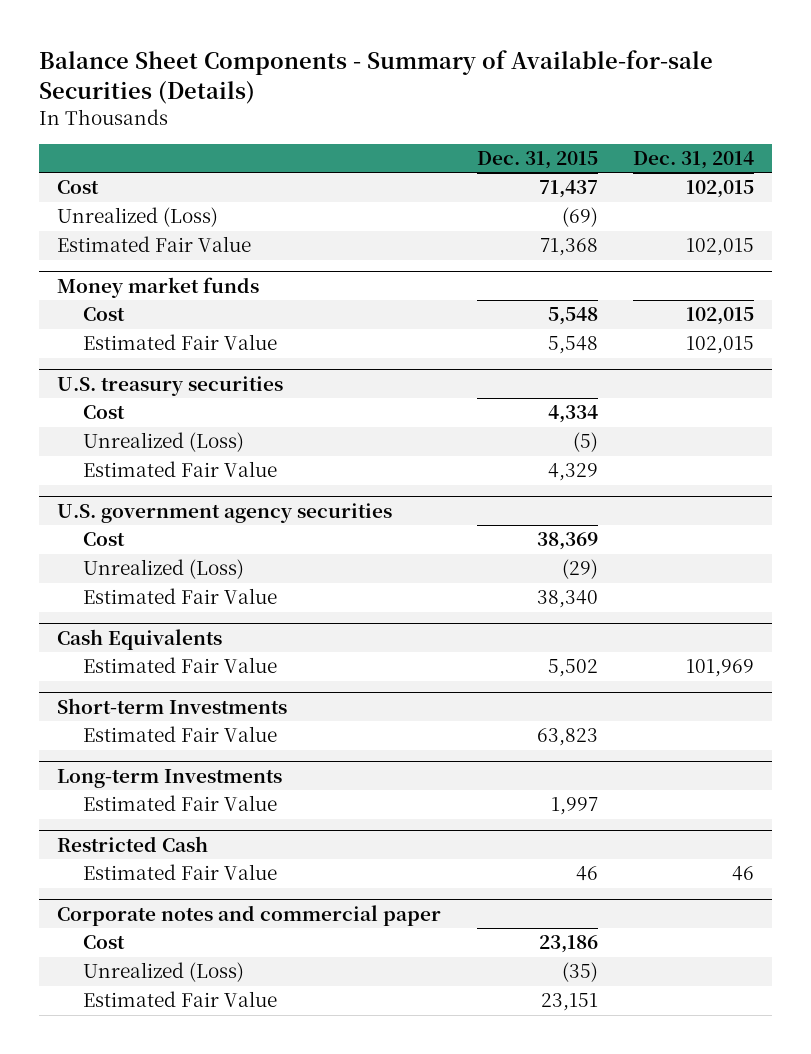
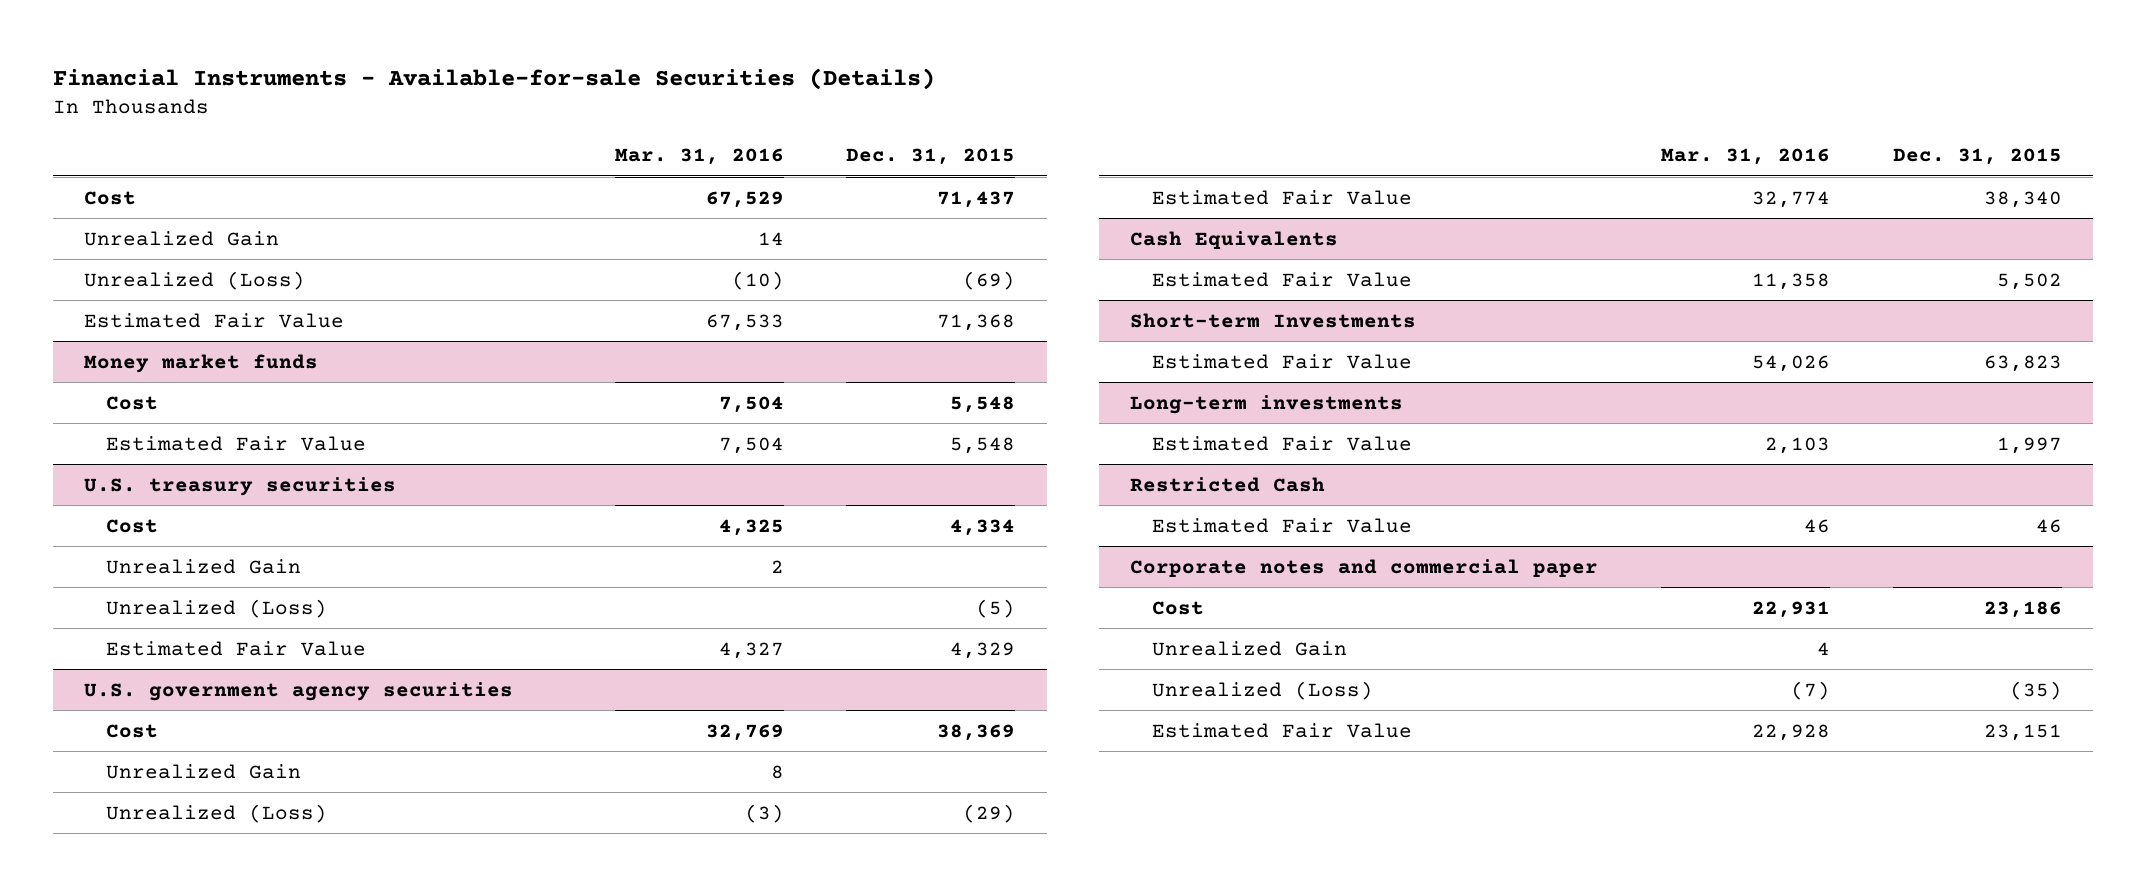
- Balance Sheet Components - Summary of Available-for-sale Securities (Details)
+ Financial Instruments - Available-for-sale Securities (Details)
- | Dec. 31, 2015 | Dec. 31, 2014
+ | Mar. 31, 2016 | Dec. 31, 2015
+ Unrealized Gain | 14 |
@ U.S. treasury securities
+ Unrealized Gain | 2 |
@ U.S. government agency securities
+ Unrealized Gain | 8 |
- Long-term Investments
+ Long-term investments
@ Corporate notes and commercial paper
+ Unrealized Gain | 4 |

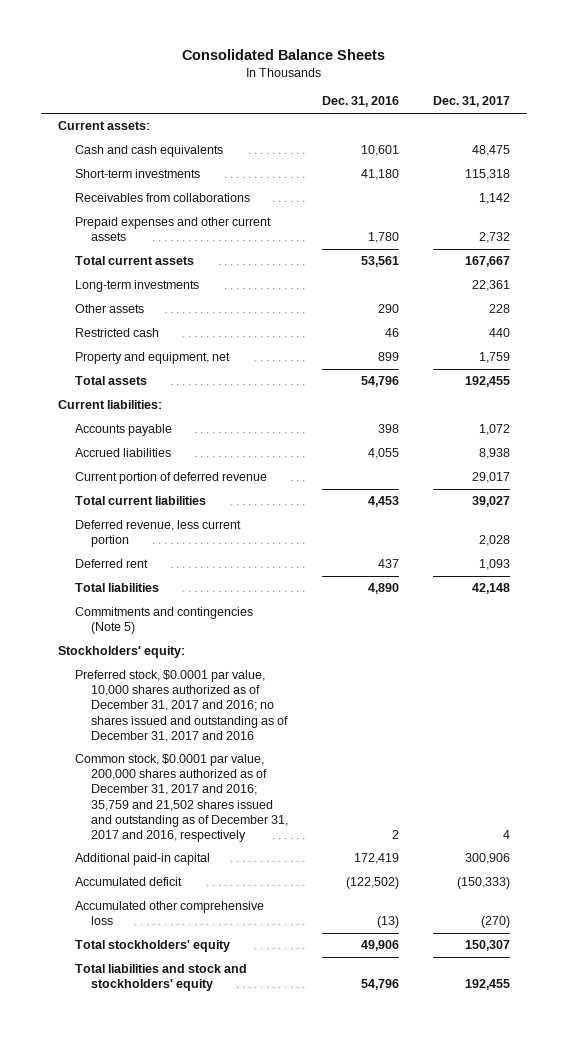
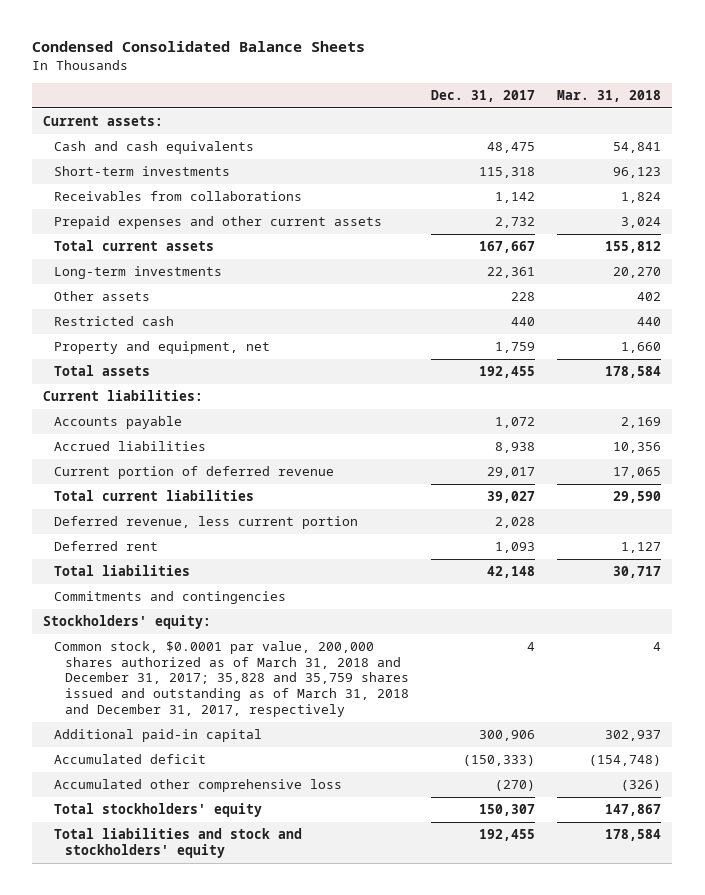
- Consolidated Balance Sheets
+ Condensed Consolidated Balance Sheets
- | Dec. 31, 2016 | Dec. 31, 2017
+ | Dec. 31, 2017 | Mar. 31, 2018
- Commitments and contingencies (Note 5)
+ Commitments and contingencies
- Preferred stock, $0.0001 par value, 10,000 shares authorized as of December 31, 2017 and 2016; no shares issued and outstanding as of December 31, 2017 and 2016
- Common stock, $0.0001 par value, 200,000 shares authorized as of December 31, 2017 and 2016; 35,759 and 21,502 shares issued and outstanding as of December 31, 2017 and 2016, respectively | 2 | 4
+ Common stock, $0.0001 par value, 200,000 shares authorized as of March 31, 2018 and December 31, 2017; 35,828 and 35,759 shares issued and outstanding as of March 31, 2018 and December 31, 2017, respectively | 4 | 4

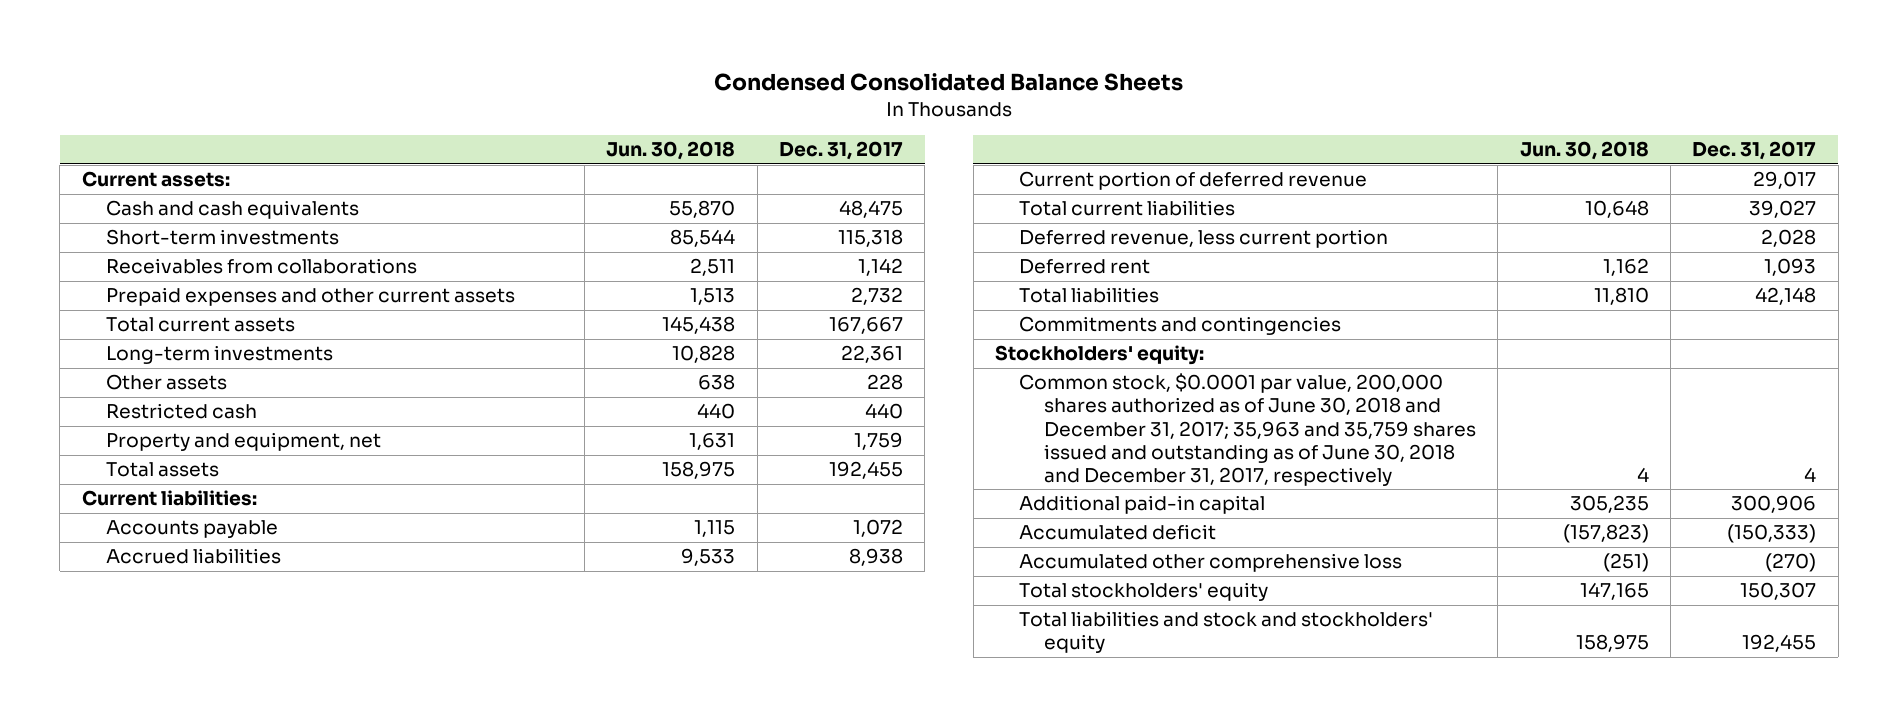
- | Dec. 31, 2017 | Mar. 31, 2018
+ | Jun. 30, 2018 | Dec. 31, 2017
- Common stock, $0.0001 par value, 200,000 shares authorized as of March 31, 2018 and December 31, 2017; 35,828 and 35,759 shares issued and outstanding as of March 31, 2018 and December 31, 2017, respectively | 4 | 4
+ Common stock, $0.0001 par value, 200,000 shares authorized as of June 30, 2018 and December 31, 2017; 35,963 and 35,759 shares issued and outstanding as of June 30, 2018 and December 31, 2017, respectively | 4 | 4

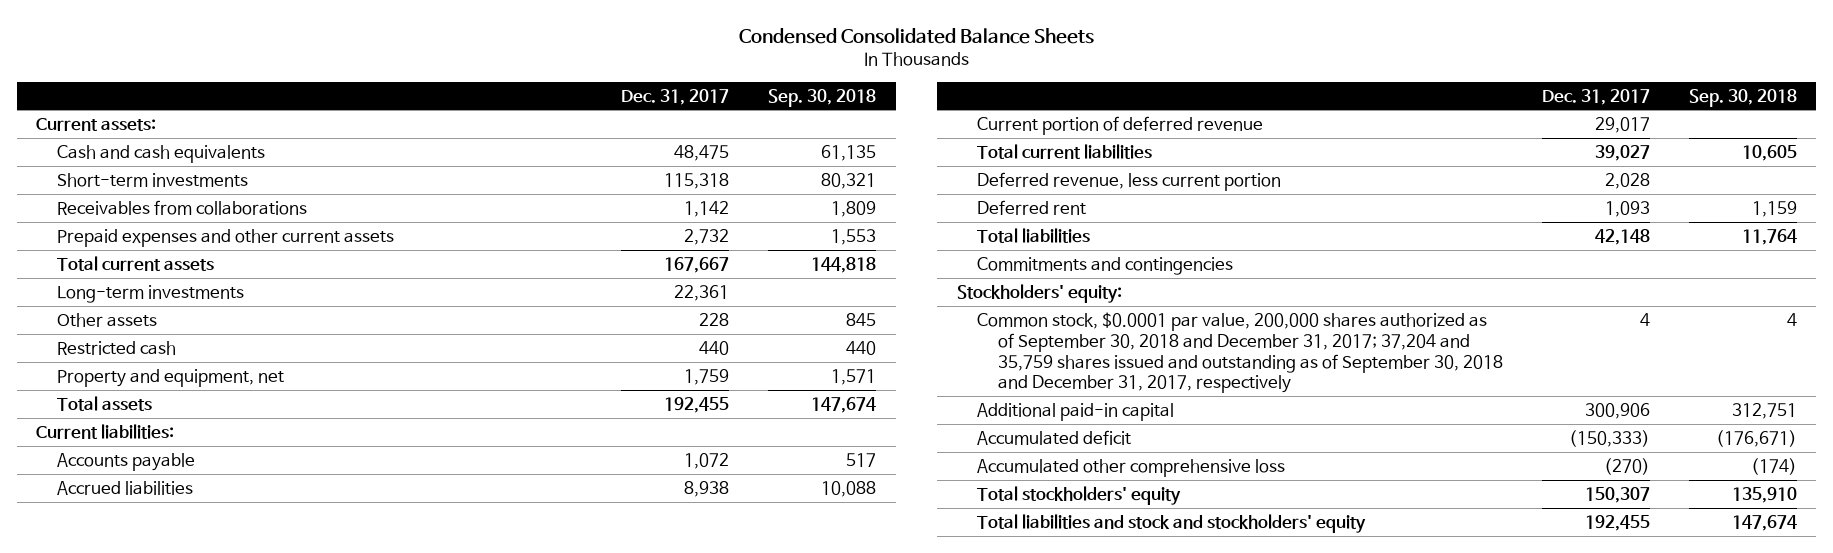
- | Jun. 30, 2018 | Dec. 31, 2017
+ | Dec. 31, 2017 | Sep. 30, 2018
- Common stock, $0.0001 par value, 200,000 shares authorized as of June 30, 2018 and December 31, 2017; 35,963 and 35,759 shares issued and outstanding as of June 30, 2018 and December 31, 2017, respectively | 4 | 4
+ Common stock, $0.0001 par value, 200,000 shares authorized as of September 30, 2018 and December 31, 2017; 37,204 and 35,759 shares issued and outstanding as of September 30, 2018 and December 31, 2017, respectively | 4 | 4

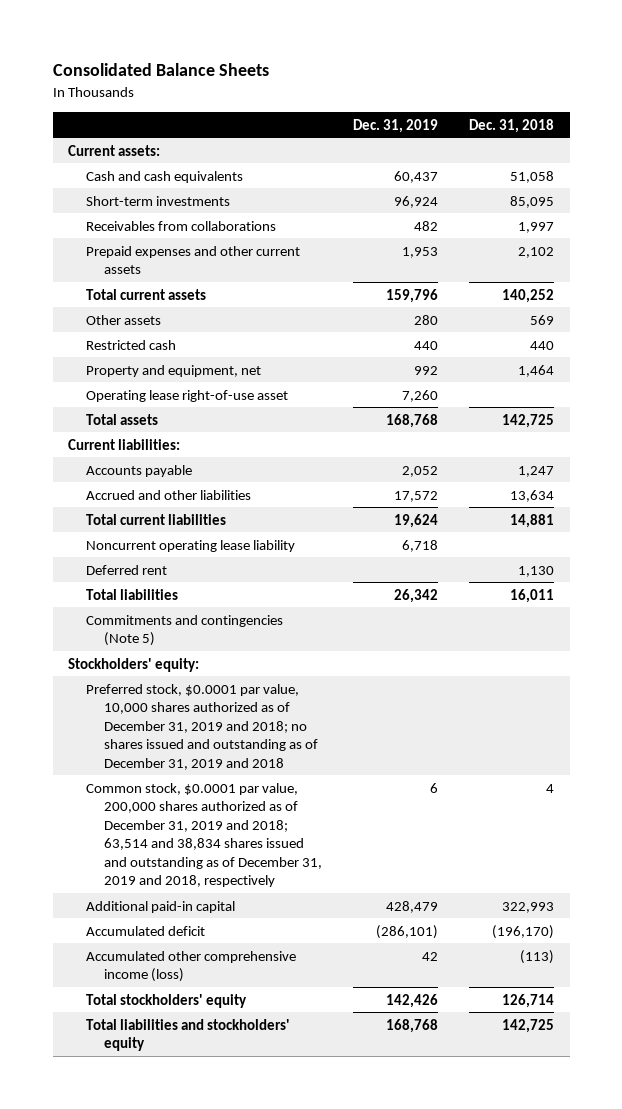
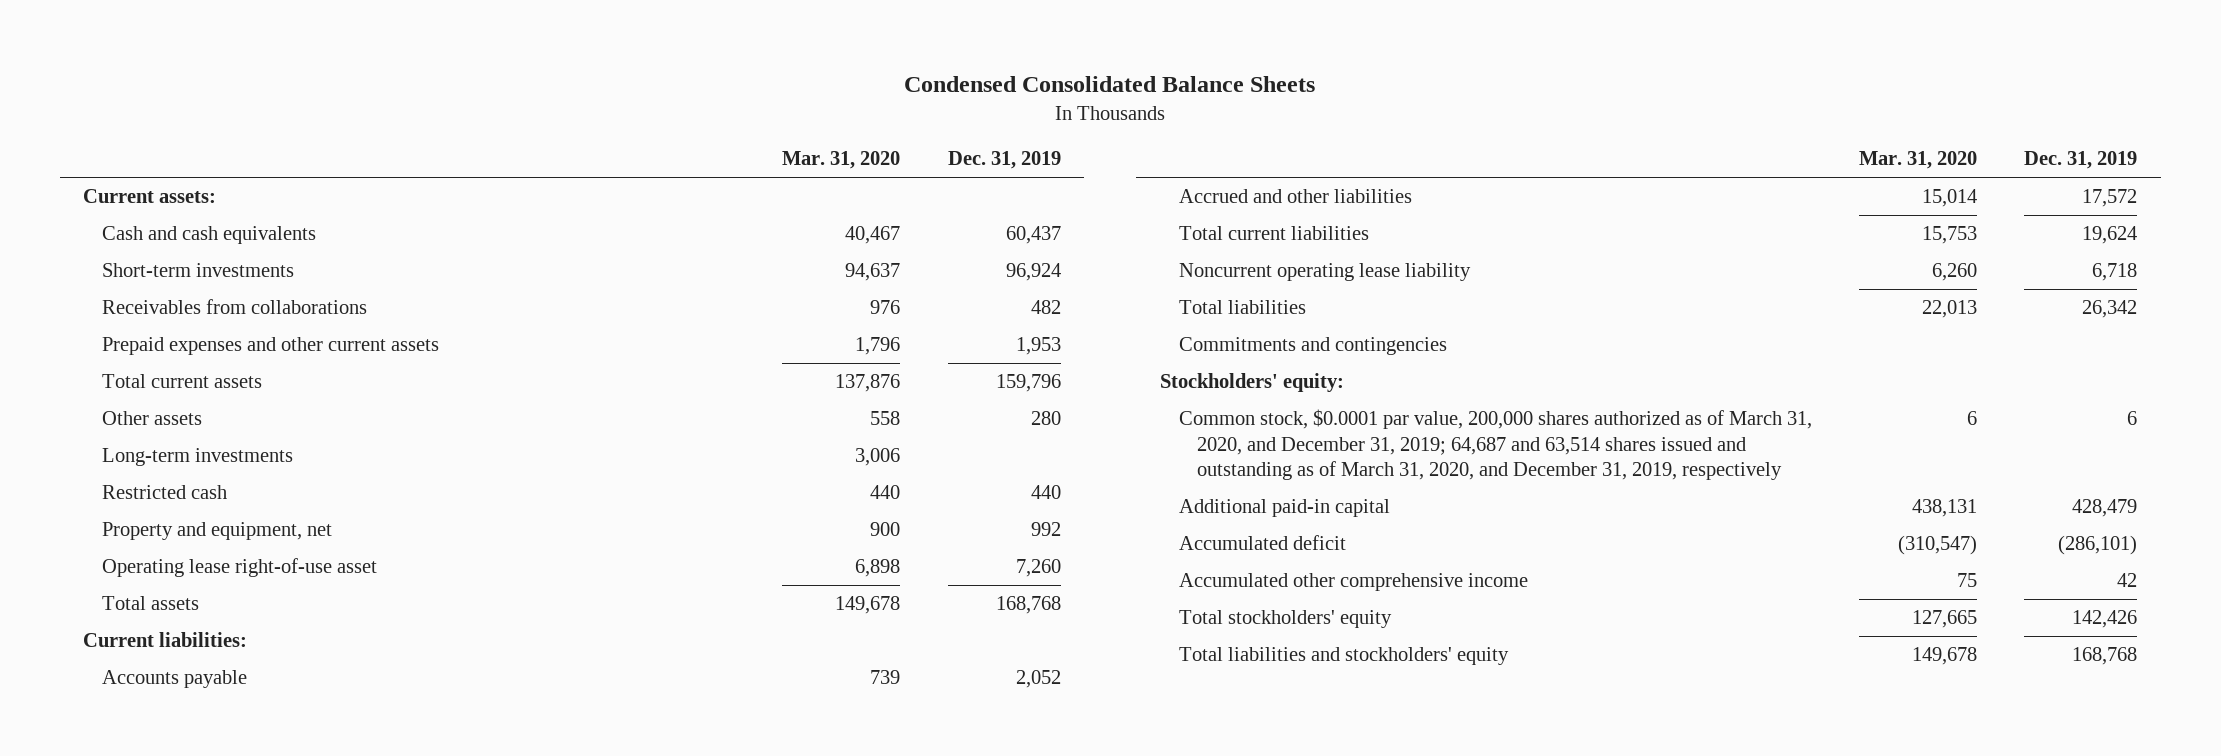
- Consolidated Balance Sheets
+ Condensed Consolidated Balance Sheets
- | Dec. 31, 2019 | Dec. 31, 2018
+ | Mar. 31, 2020 | Dec. 31, 2019
+ Long-term investments | 3,006 |
- Deferred rent | | 1,130
- Commitments and contingencies (Note 5)
+ Commitments and contingencies
- Preferred stock, $0.0001 par value, 10,000 shares authorized as of December 31, 2019 and 2018; no shares issued and outstanding as of December 31, 2019 and 2018
- Common stock, $0.0001 par value, 200,000 shares authorized as of December 31, 2019 and 2018; 63,514 and 38,834 shares issued and outstanding as of December 31, 2019 and 2018, respectively | 6 | 4
+ Common stock, $0.0001 par value, 200,000 shares authorized as of March 31, 2020, and December 31, 2019; 64,687 and 63,514 shares issued and outstanding as of March 31, 2020, and December 31, 2019, respectively | 6 | 6
- Accumulated other comprehensive income (loss) | 42 | (113)
+ Accumulated other comprehensive income | 75 | 42

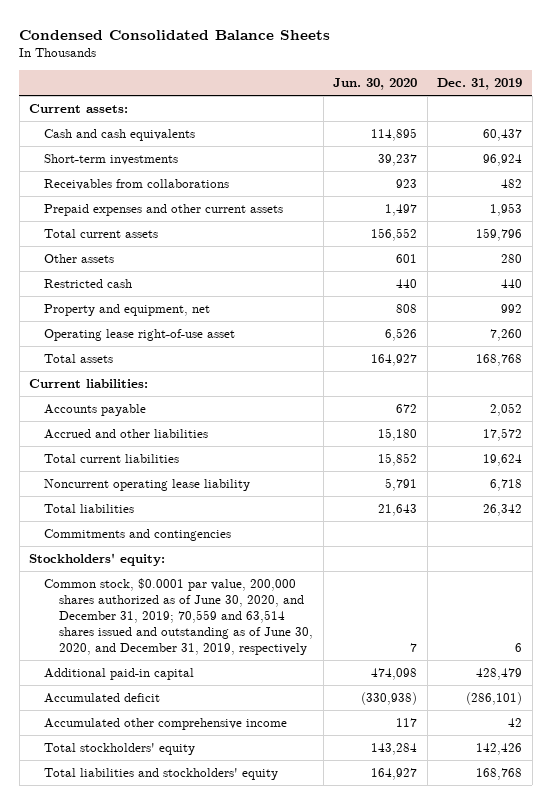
- | Mar. 31, 2020 | Dec. 31, 2019
+ | Jun. 30, 2020 | Dec. 31, 2019
- Long-term investments | 3,006 |
- Common stock, $0.0001 par value, 200,000 shares authorized as of March 31, 2020, and December 31, 2019; 64,687 and 63,514 shares issued and outstanding as of March 31, 2020, and December 31, 2019, respectively | 6 | 6
+ Common stock, $0.0001 par value, 200,000 shares authorized as of June 30, 2020, and December 31, 2019; 70,559 and 63,514 shares issued and outstanding as of June 30, 2020, and December 31, 2019, respectively | 7 | 6

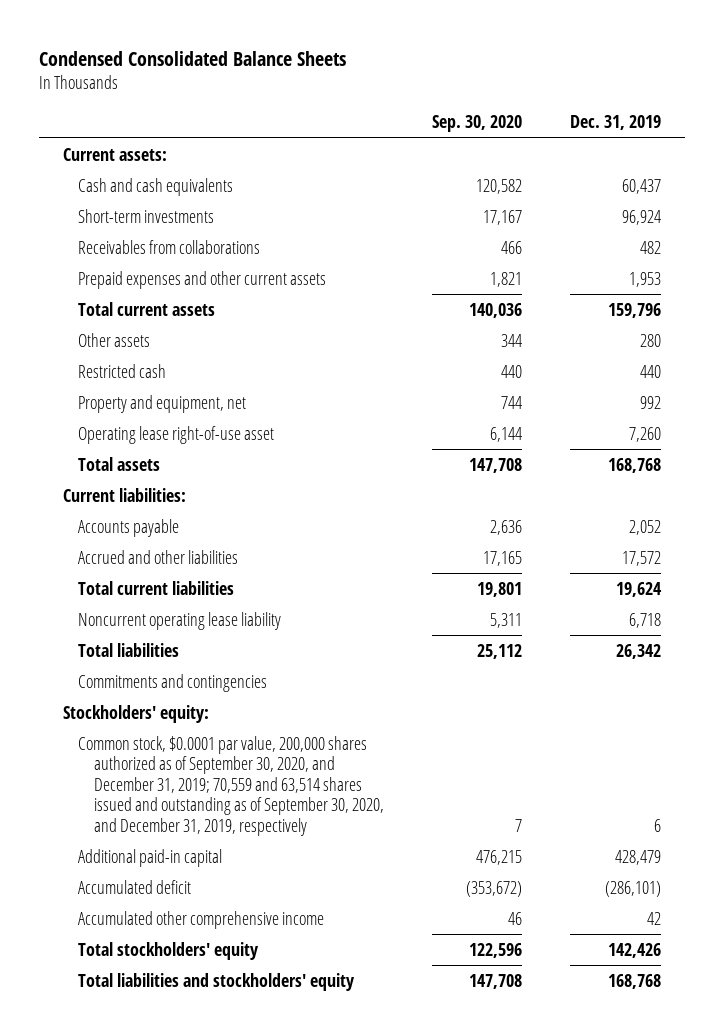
- | Jun. 30, 2020 | Dec. 31, 2019
+ | Sep. 30, 2020 | Dec. 31, 2019
- Common stock, $0.0001 par value, 200,000 shares authorized as of June 30, 2020, and December 31, 2019; 70,559 and 63,514 shares issued and outstanding as of June 30, 2020, and December 31, 2019, respectively | 7 | 6
+ Common stock, $0.0001 par value, 200,000 shares authorized as of September 30, 2020, and December 31, 2019; 70,559 and 63,514 shares issued and outstanding as of September 30, 2020, and December 31, 2019, respectively | 7 | 6

